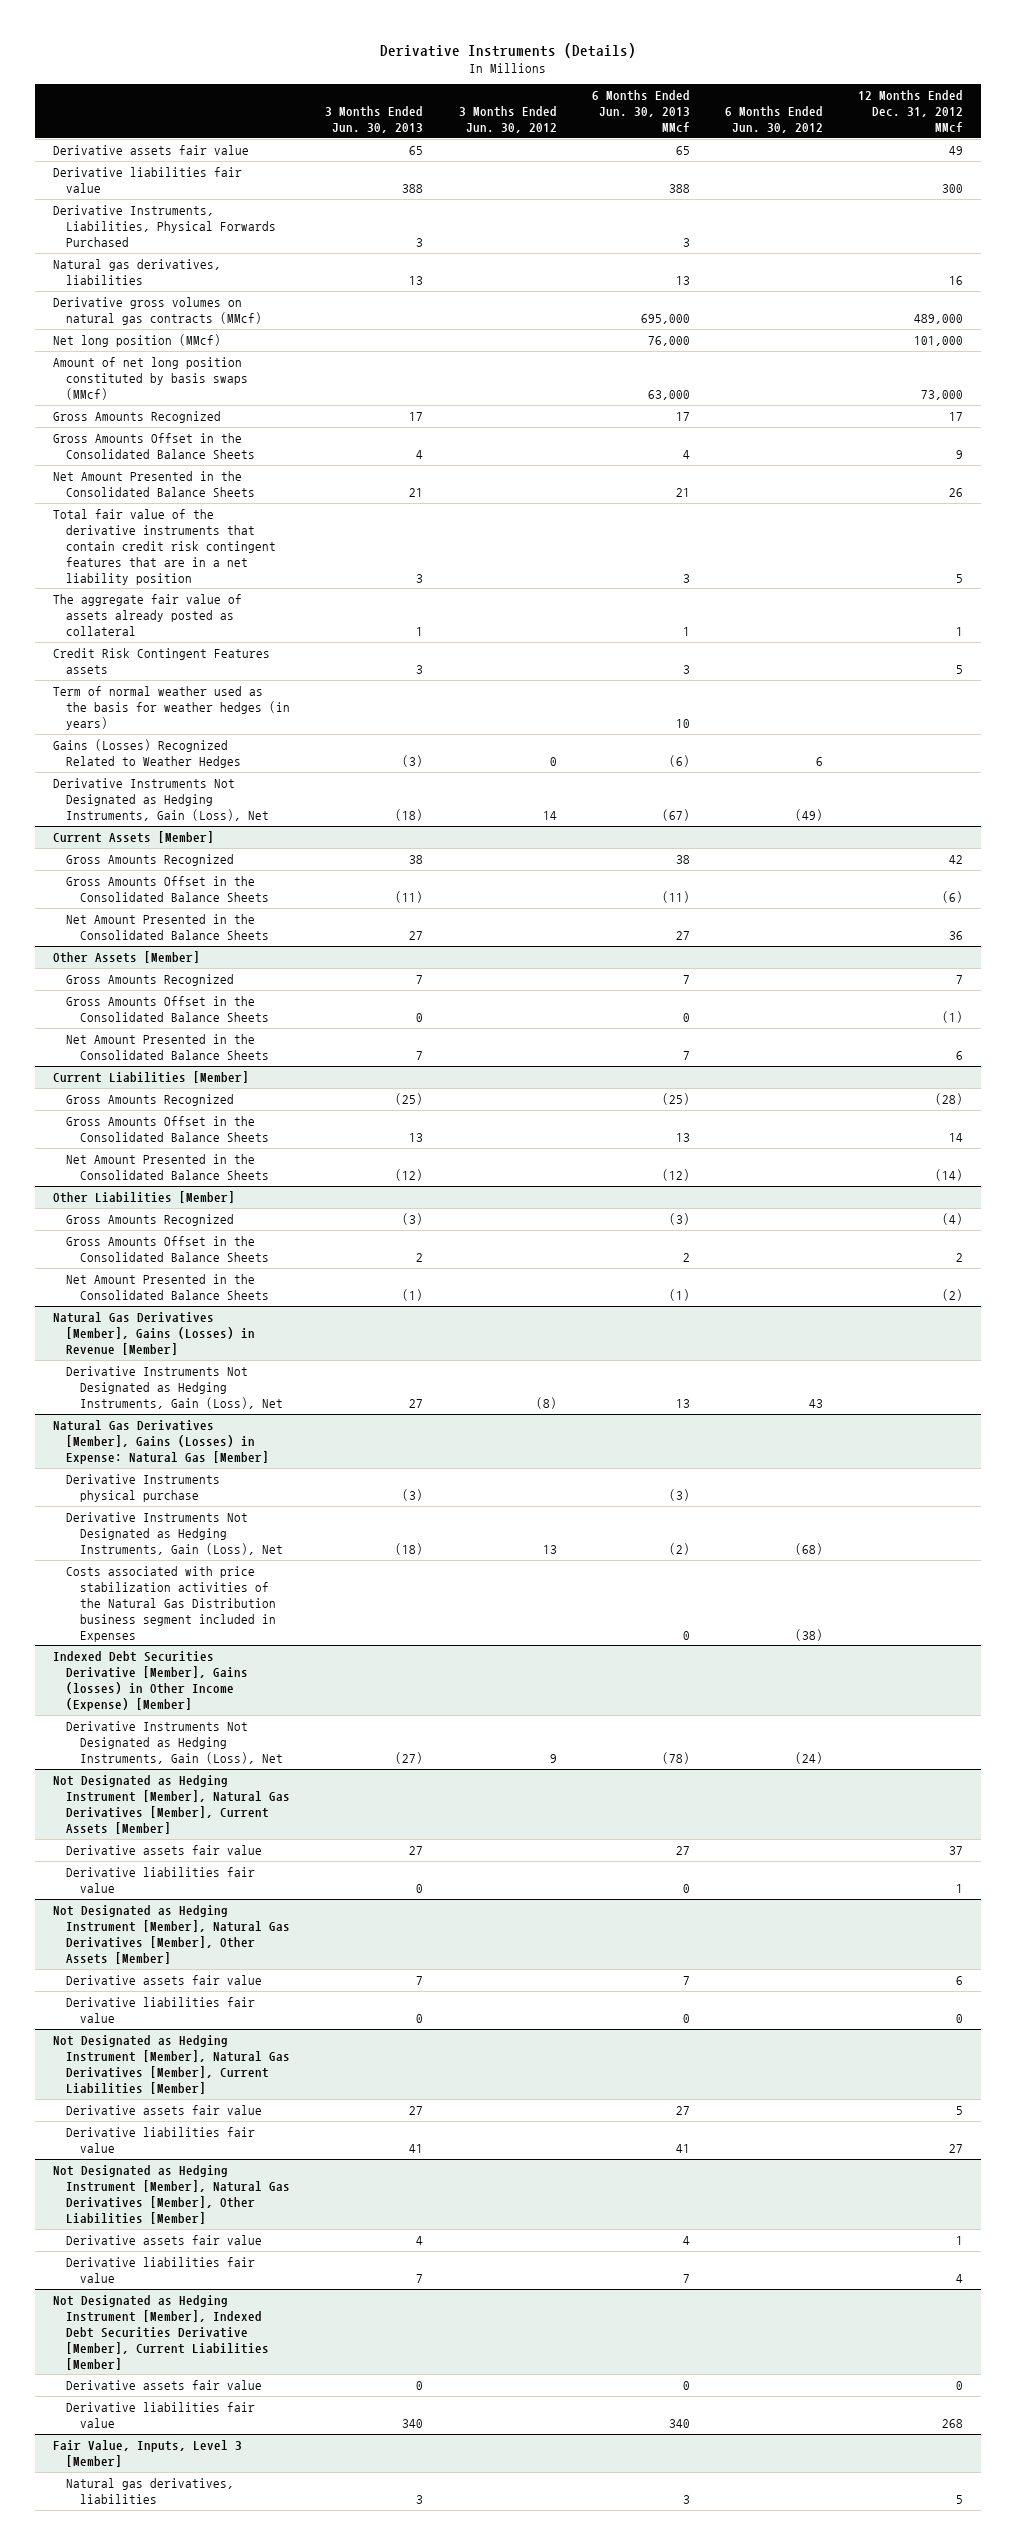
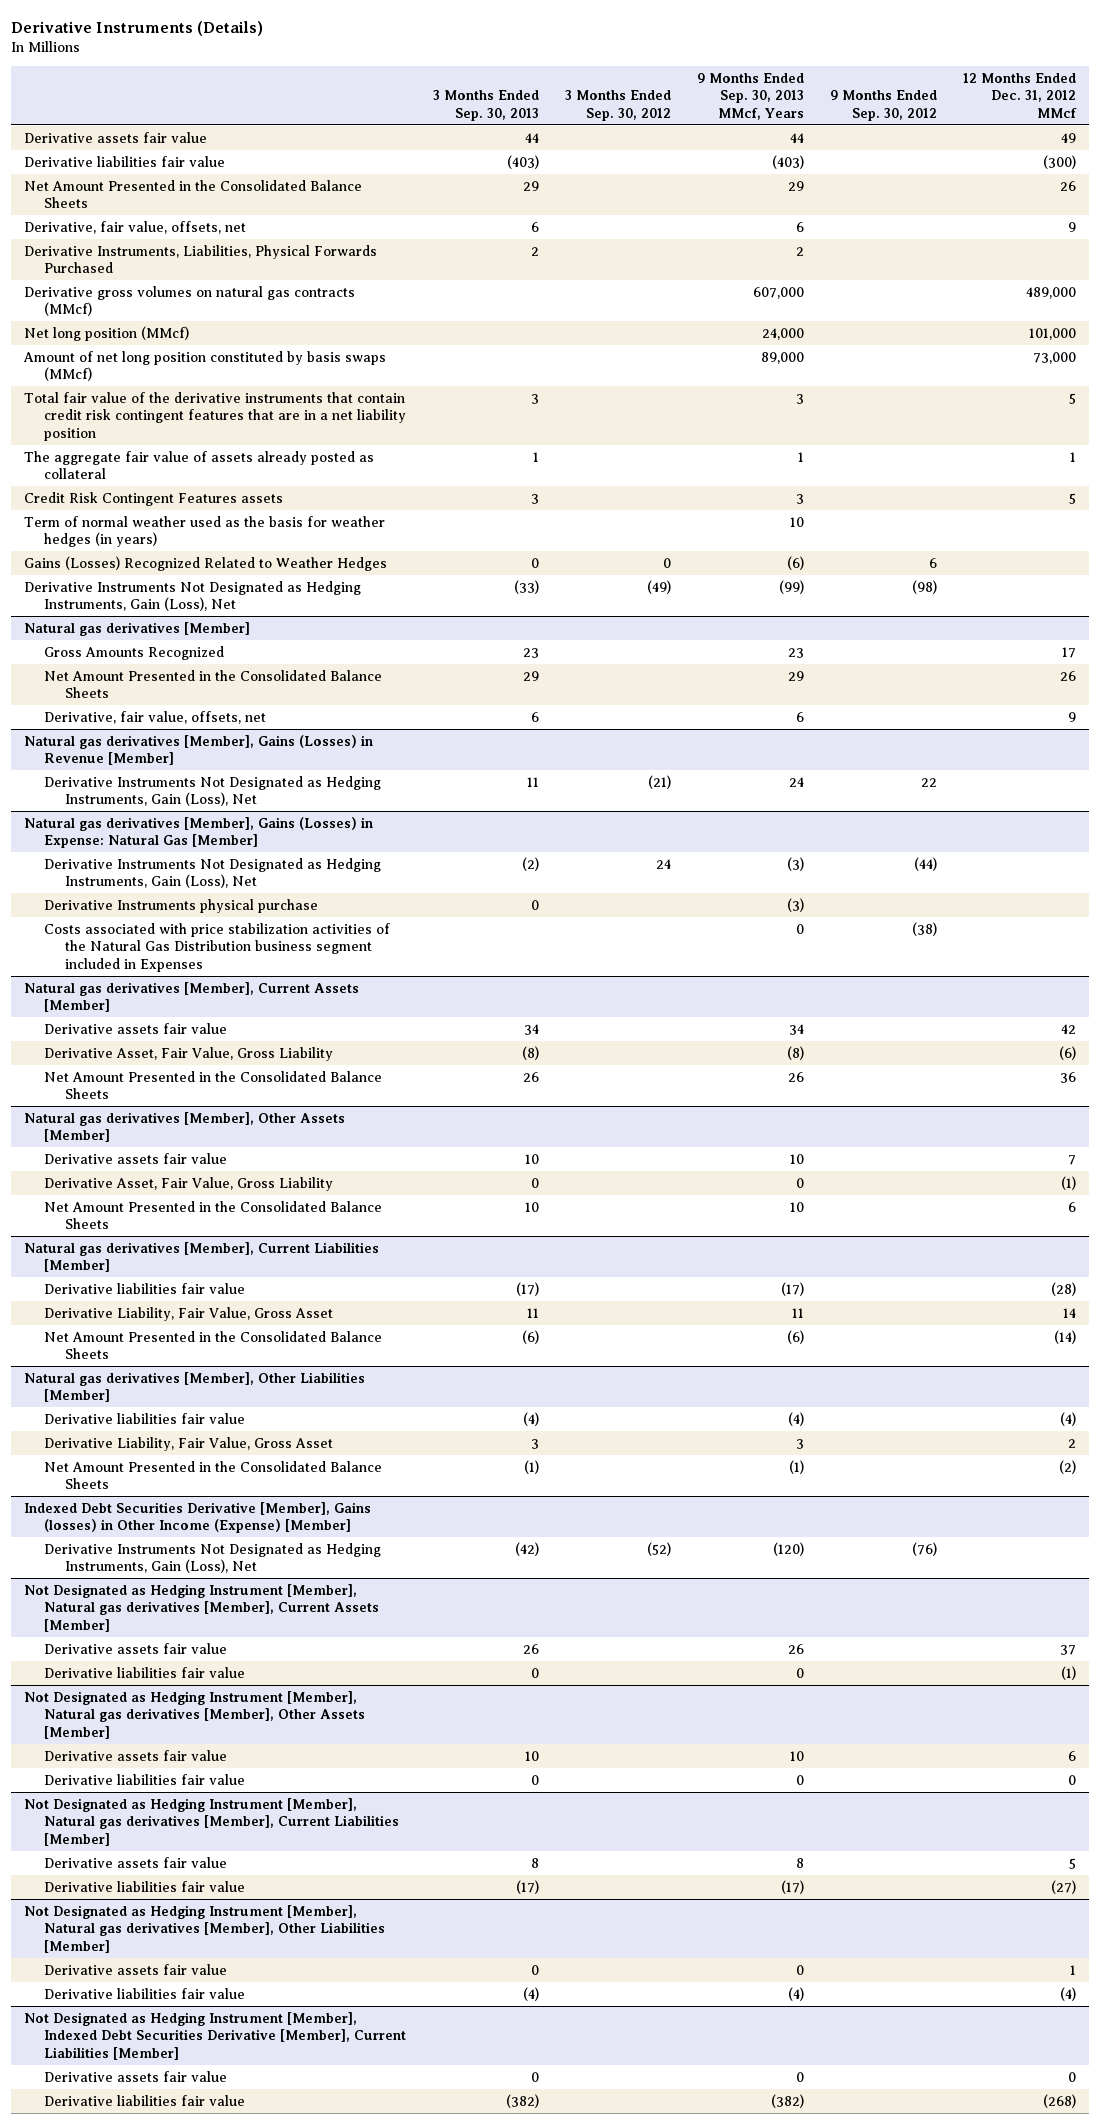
- | 3 Months Ended Jun. 30, 2013 | 3 Months Ended Jun. 30, 2012 | 6 Months Ended Jun. 30, 2013 MMcf | 6 Months Ended Jun. 30, 2012 | 12 Months Ended Dec. 31, 2012 MMcf
+ | 3 Months Ended Sep. 30, 2013 | 3 Months Ended Sep. 30, 2012 | 9 Months Ended Sep. 30, 2013 MMcf, Years | 9 Months Ended Sep. 30, 2012 | 12 Months Ended Dec. 31, 2012 MMcf
- Derivative liabilities fair value | 388 | | 388 | | 300
+ Derivative liabilities fair value | (403) | | (403) | | (300)
moved up: Net Amount Presented in the Consolidated Balance Sheets | 29 | | 29 | | 26
+ Derivative, fair value, offsets, net | 6 | | 6 | | 9
- Natural gas derivatives, liabilities | 13 | | 13 | | 16
- Gross Amounts Recognized | 17 | | 17 | | 17
- Gross Amounts Offset in the Consolidated Balance Sheets | 4 | | 4 | | 9
- Current Assets [Member]
- Gross Amounts Recognized | 38 | | 38 | | 42
- Gross Amounts Offset in the Consolidated Balance Sheets | (11) | | (11) | | (6)
+ Natural gas derivatives [Member]
+ Gross Amounts Recognized | 23 | | 23 | | 17
+ Net Amount Presented in the Consolidated Balance Sheets | 29 | | 29 | | 26
+ Derivative, fair value, offsets, net | 6 | | 6 | | 9
+ Natural gas derivatives [Member], Gains (Losses) in Revenue [Member]
+ Derivative Instruments Not Designated as Hedging Instruments, Gain (Loss), Net | 11 | (21) | 24 | 22 |
+ Natural gas derivatives [Member], Gains (Losses) in Expense: Natural Gas [Member]
+ Derivative Instruments Not Designated as Hedging Instruments, Gain (Loss), Net | (2) | 24 | (3) | (44) |
+ Derivative Instruments physical purchase | 0 | | (3) | |
+ Costs associated with price stabilization activities of the Natural Gas Distribution business segment included in Expenses | | | 0 | (38) |
+ Natural gas derivatives [Member], Current Assets [Member]
+ Derivative assets fair value | 34 | | 34 | | 42
+ Derivative Asset, Fair Value, Gross Liability | (8) | | (8) | | (6)
- Other Assets [Member]
- Gross Amounts Recognized | 7 | | 7 | | 7
- Gross Amounts Offset in the Consolidated Balance Sheets | 0 | | 0 | | (1)
+ Natural gas derivatives [Member], Other Assets [Member]
+ Derivative assets fair value | 10 | | 10 | | 7
+ Derivative Asset, Fair Value, Gross Liability | 0 | | 0 | | (1)
- Current Liabilities [Member]
- Gross Amounts Recognized | (25) | | (25) | | (28)
- Gross Amounts Offset in the Consolidated Balance Sheets | 13 | | 13 | | 14
+ Natural gas derivatives [Member], Current Liabilities [Member]
+ Derivative liabilities fair value | (17) | | (17) | | (28)
+ Derivative Liability, Fair Value, Gross Asset | 11 | | 11 | | 14
- Other Liabilities [Member]
- Gross Amounts Recognized | (3) | | (3) | | (4)
- Gross Amounts Offset in the Consolidated Balance Sheets | 2 | | 2 | | 2
+ Natural gas derivatives [Member], Other Liabilities [Member]
+ Derivative liabilities fair value | (4) | | (4) | | (4)
+ Derivative Liability, Fair Value, Gross Asset | 3 | | 3 | | 2
- Natural Gas Derivatives [Member], Gains (Losses) in Revenue [Member]
- Derivative Instruments Not Designated as Hedging Instruments, Gain (Loss), Net | 27 | (8) | 13 | 43 |
- Natural Gas Derivatives [Member], Gains (Losses) in Expense: Natural Gas [Member]
- Derivative Instruments physical purchase | (3) | | (3) | |
- Derivative Instruments Not Designated as Hedging Instruments, Gain (Loss), Net | (18) | 13 | (2) | (68) |
- Costs associated with price stabilization activities of the Natural Gas Distribution business segment included in Expenses | | | 0 | (38) |
- Not Designated as Hedging Instrument [Member], Natural Gas Derivatives [Member], Current Assets [Member]
+ Not Designated as Hedging Instrument [Member], Natural gas derivatives [Member], Current Assets [Member]
- Derivative liabilities fair value | 0 | | 0 | | 1
- Not Designated as Hedging Instrument [Member], Natural Gas Derivatives [Member], Other Assets [Member]
+ Derivative liabilities fair value | 0 | | 0 | | (1)
+ Not Designated as Hedging Instrument [Member], Natural gas derivatives [Member], Other Assets [Member]
- Not Designated as Hedging Instrument [Member], Natural Gas Derivatives [Member], Current Liabilities [Member]
+ Not Designated as Hedging Instrument [Member], Natural gas derivatives [Member], Current Liabilities [Member]
- Derivative liabilities fair value | 41 | | 41 | | 27
- Not Designated as Hedging Instrument [Member], Natural Gas Derivatives [Member], Other Liabilities [Member]
+ Derivative liabilities fair value | (17) | | (17) | | (27)
+ Not Designated as Hedging Instrument [Member], Natural gas derivatives [Member], Other Liabilities [Member]
- Derivative liabilities fair value | 7 | | 7 | | 4
+ Derivative liabilities fair value | (4) | | (4) | | (4)
@ Not Designated as Hedging Instrument [Member], Indexed Debt Securities Derivative [Member], Current Liabilities [Member]
- Derivative liabilities fair value | 340 | | 340 | | 268
- Fair Value, Inputs, Level 3 [Member]
- Natural gas derivatives, liabilities | 3 | | 3 | | 5
@ Not Designated as Hedging Instrument [Member], Indexed Debt Securities Derivative [Member], Current Liabilities [Member]
+ Derivative liabilities fair value | (382) | | (382) | | (268)

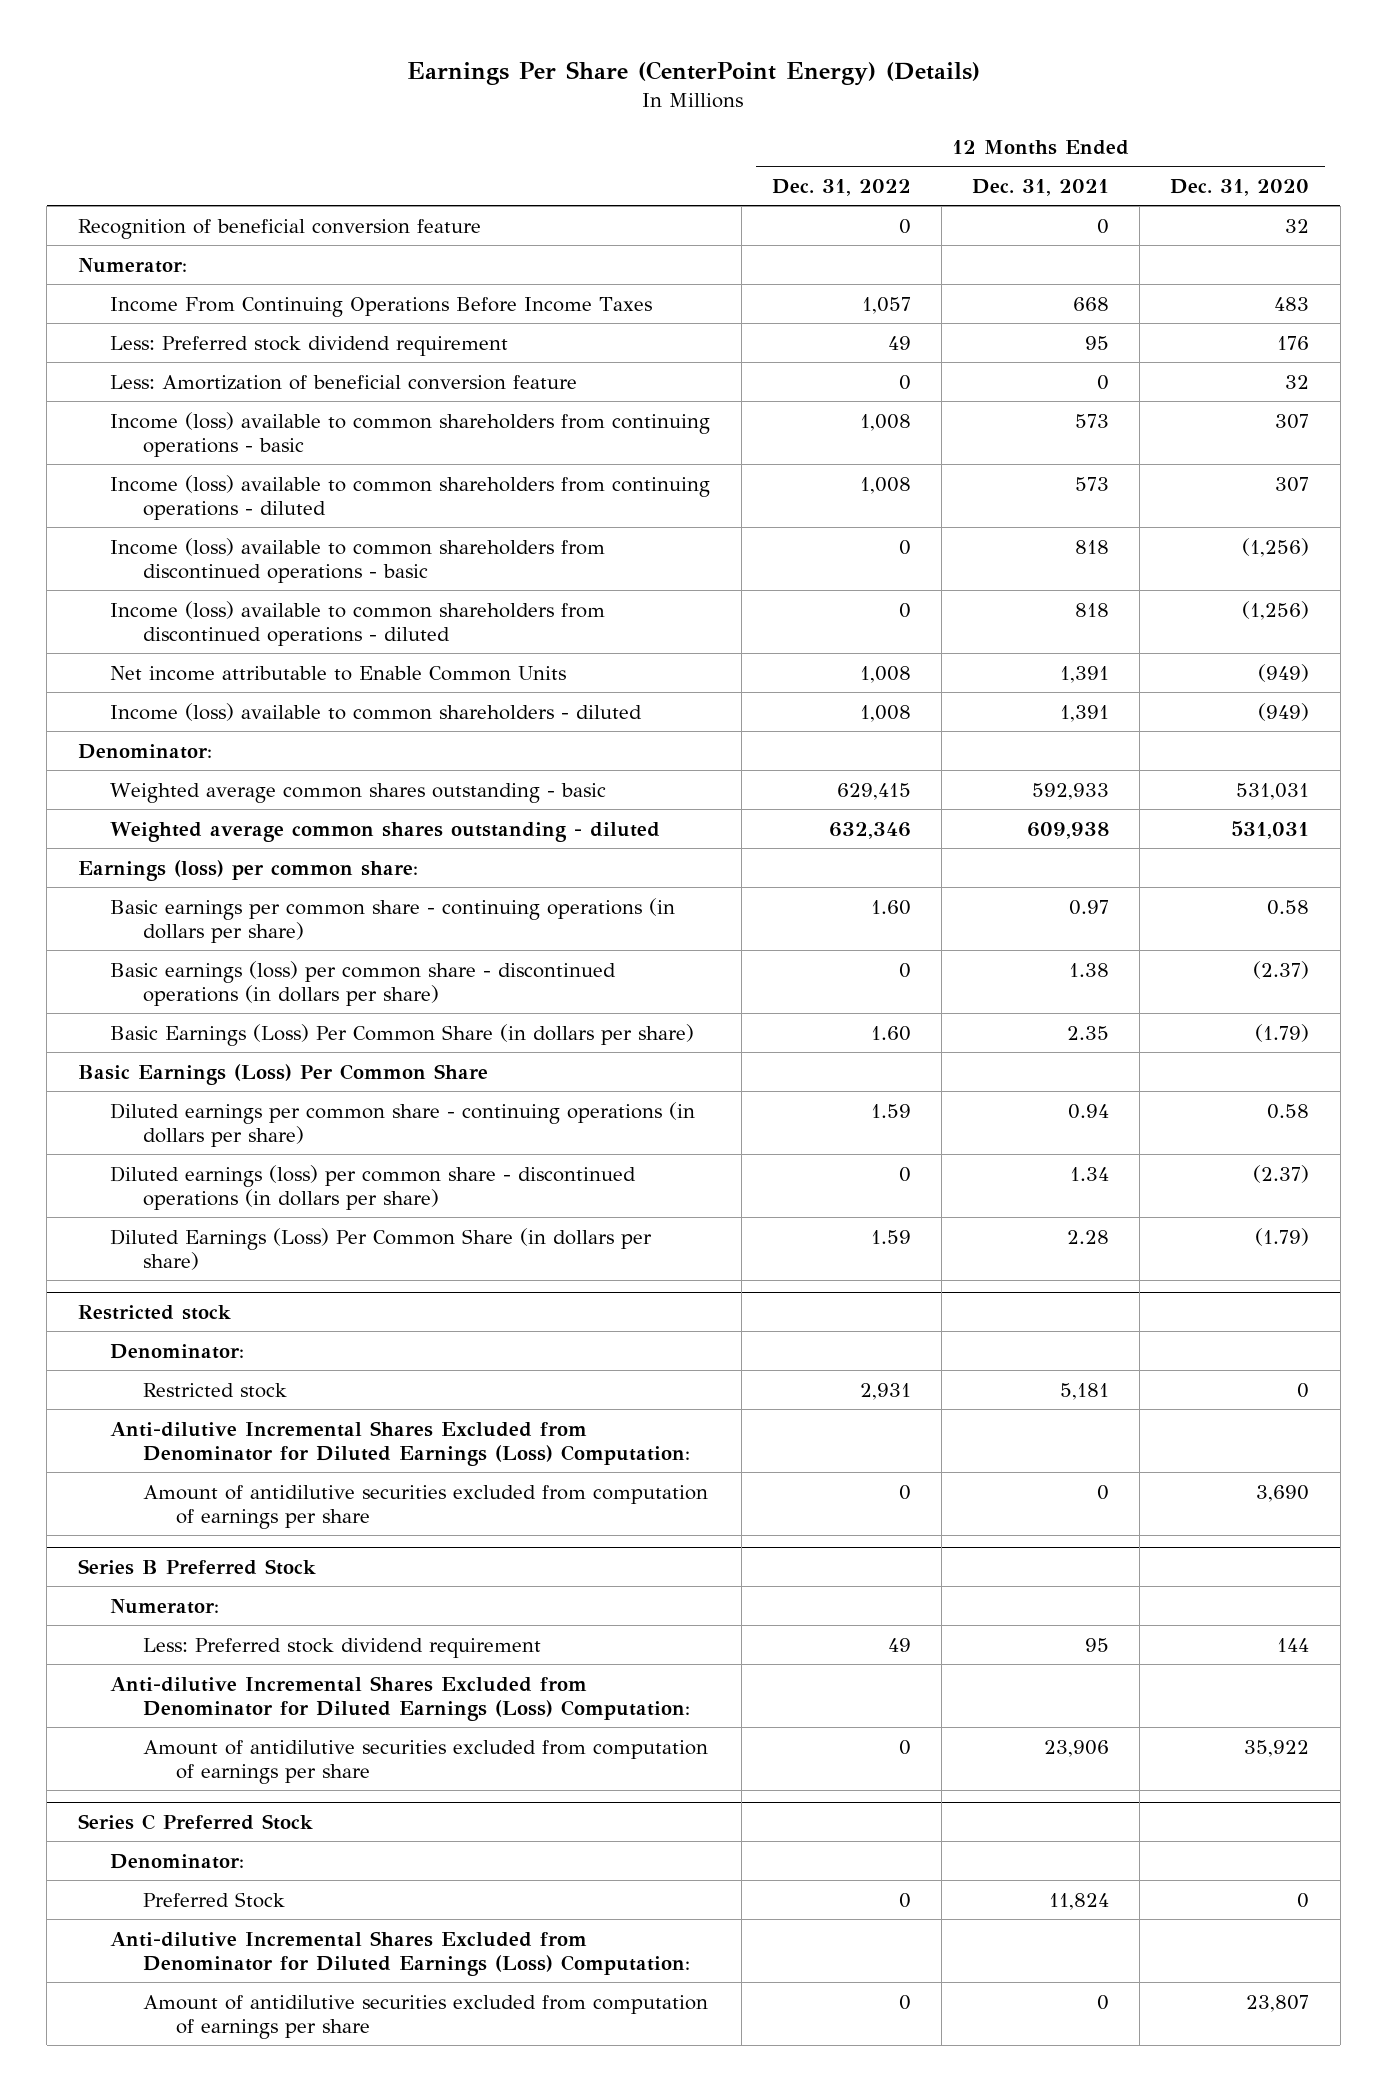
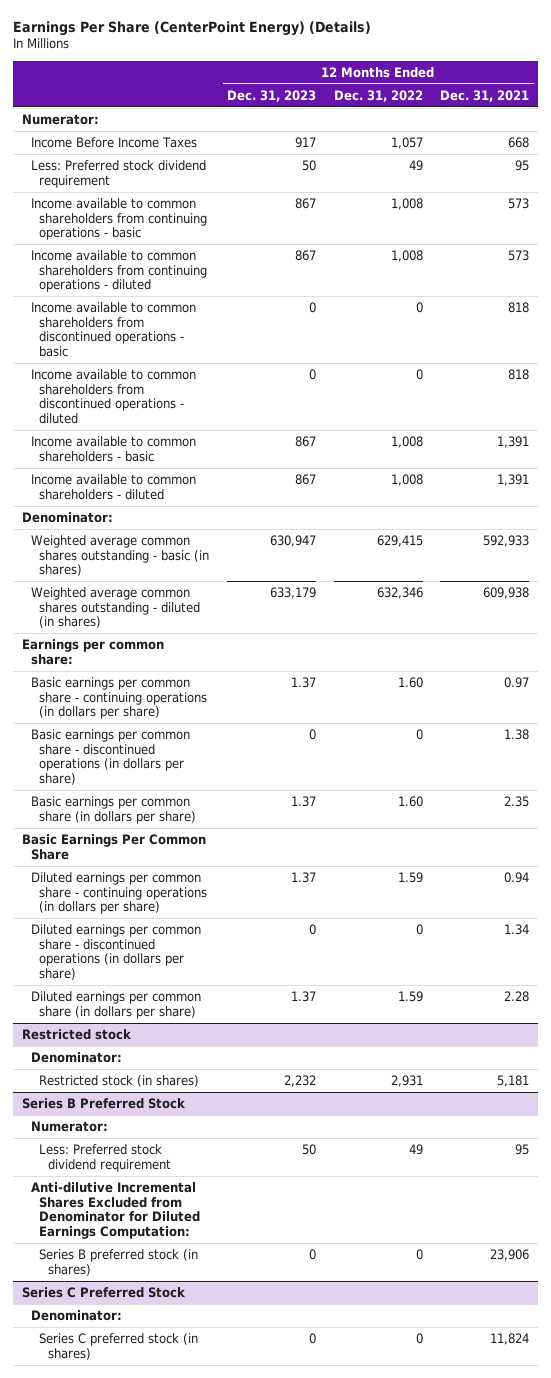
- | 12 Months Ended Dec. 31, 2022 | 12 Months Ended Dec. 31, 2021 | 12 Months Ended Dec. 31, 2020
+ | 12 Months Ended Dec. 31, 2023 | 12 Months Ended Dec. 31, 2022 | 12 Months Ended Dec. 31, 2021
- Recognition of beneficial conversion feature | 0 | 0 | 32
- Income From Continuing Operations Before Income Taxes | 1,057 | 668 | 483
+ Income Before Income Taxes | 917 | 1,057 | 668
- Less: Amortization of beneficial conversion feature | 0 | 0 | 32
- Income (loss) available to common shareholders from continuing operations - basic | 1,008 | 573 | 307
- Income (loss) available to common shareholders from continuing operations - diluted | 1,008 | 573 | 307
- Income (loss) available to common shareholders from discontinued operations - basic | 0 | 818 | (1,256)
- Income (loss) available to common shareholders from discontinued operations - diluted | 0 | 818 | (1,256)
- Net income attributable to Enable Common Units | 1,008 | 1,391 | (949)
- Income (loss) available to common shareholders - diluted | 1,008 | 1,391 | (949)
+ Income available to common shareholders from continuing operations - basic | 867 | 1,008 | 573
+ Income available to common shareholders from continuing operations - diluted | 867 | 1,008 | 573
+ Income available to common shareholders from discontinued operations - basic | 0 | 0 | 818
+ Income available to common shareholders from discontinued operations - diluted | 0 | 0 | 818
+ Income available to common shareholders - basic | 867 | 1,008 | 1,391
+ Income available to common shareholders - diluted | 867 | 1,008 | 1,391
- Weighted average common shares outstanding - basic | 629,415 | 592,933 | 531,031
- Weighted average common shares outstanding - diluted | 632,346 | 609,938 | 531,031
- Earnings (loss) per common share:
+ Weighted average common shares outstanding - basic (in shares) | 630,947 | 629,415 | 592,933
+ Weighted average common shares outstanding - diluted (in shares) | 633,179 | 632,346 | 609,938
+ Earnings per common share:
- Basic earnings (loss) per common share - discontinued operations (in dollars per share) | 0 | 1.38 | (2.37)
- Basic Earnings (Loss) Per Common Share (in dollars per share) | 1.60 | 2.35 | (1.79)
- Basic Earnings (Loss) Per Common Share
+ Basic earnings per common share - discontinued operations (in dollars per share) | 0 | 0 | 1.38
+ Basic earnings per common share (in dollars per share) | 1.37 | 1.60 | 2.35
+ Basic Earnings Per Common Share
- Diluted earnings (loss) per common share - discontinued operations (in dollars per share) | 0 | 1.34 | (2.37)
- Diluted Earnings (Loss) Per Common Share (in dollars per share) | 1.59 | 2.28 | (1.79)
+ Diluted earnings per common share - discontinued operations (in dollars per share) | 0 | 0 | 1.34
+ Diluted earnings per common share (in dollars per share) | 1.37 | 1.59 | 2.28
@ Restricted stock
- Restricted stock | 2,931 | 5,181 | 0
- Anti-dilutive Incremental Shares Excluded from Denominator for Diluted Earnings (Loss) Computation:
- Amount of antidilutive securities excluded from computation of earnings per share | 0 | 0 | 3,690
+ Restricted stock (in shares) | 2,232 | 2,931 | 5,181
@ Series B Preferred Stock
- Anti-dilutive Incremental Shares Excluded from Denominator for Diluted Earnings (Loss) Computation:
- Amount of antidilutive securities excluded from computation of earnings per share | 0 | 23,906 | 35,922
+ Anti-dilutive Incremental Shares Excluded from Denominator for Diluted Earnings Computation:
+ Series B preferred stock (in shares) | 0 | 0 | 23,906
@ Series C Preferred Stock
- Preferred Stock | 0 | 11,824 | 0
- Anti-dilutive Incremental Shares Excluded from Denominator for Diluted Earnings (Loss) Computation:
- Amount of antidilutive securities excluded from computation of earnings per share | 0 | 0 | 23,807
+ Series C preferred stock (in shares) | 0 | 0 | 11,824

